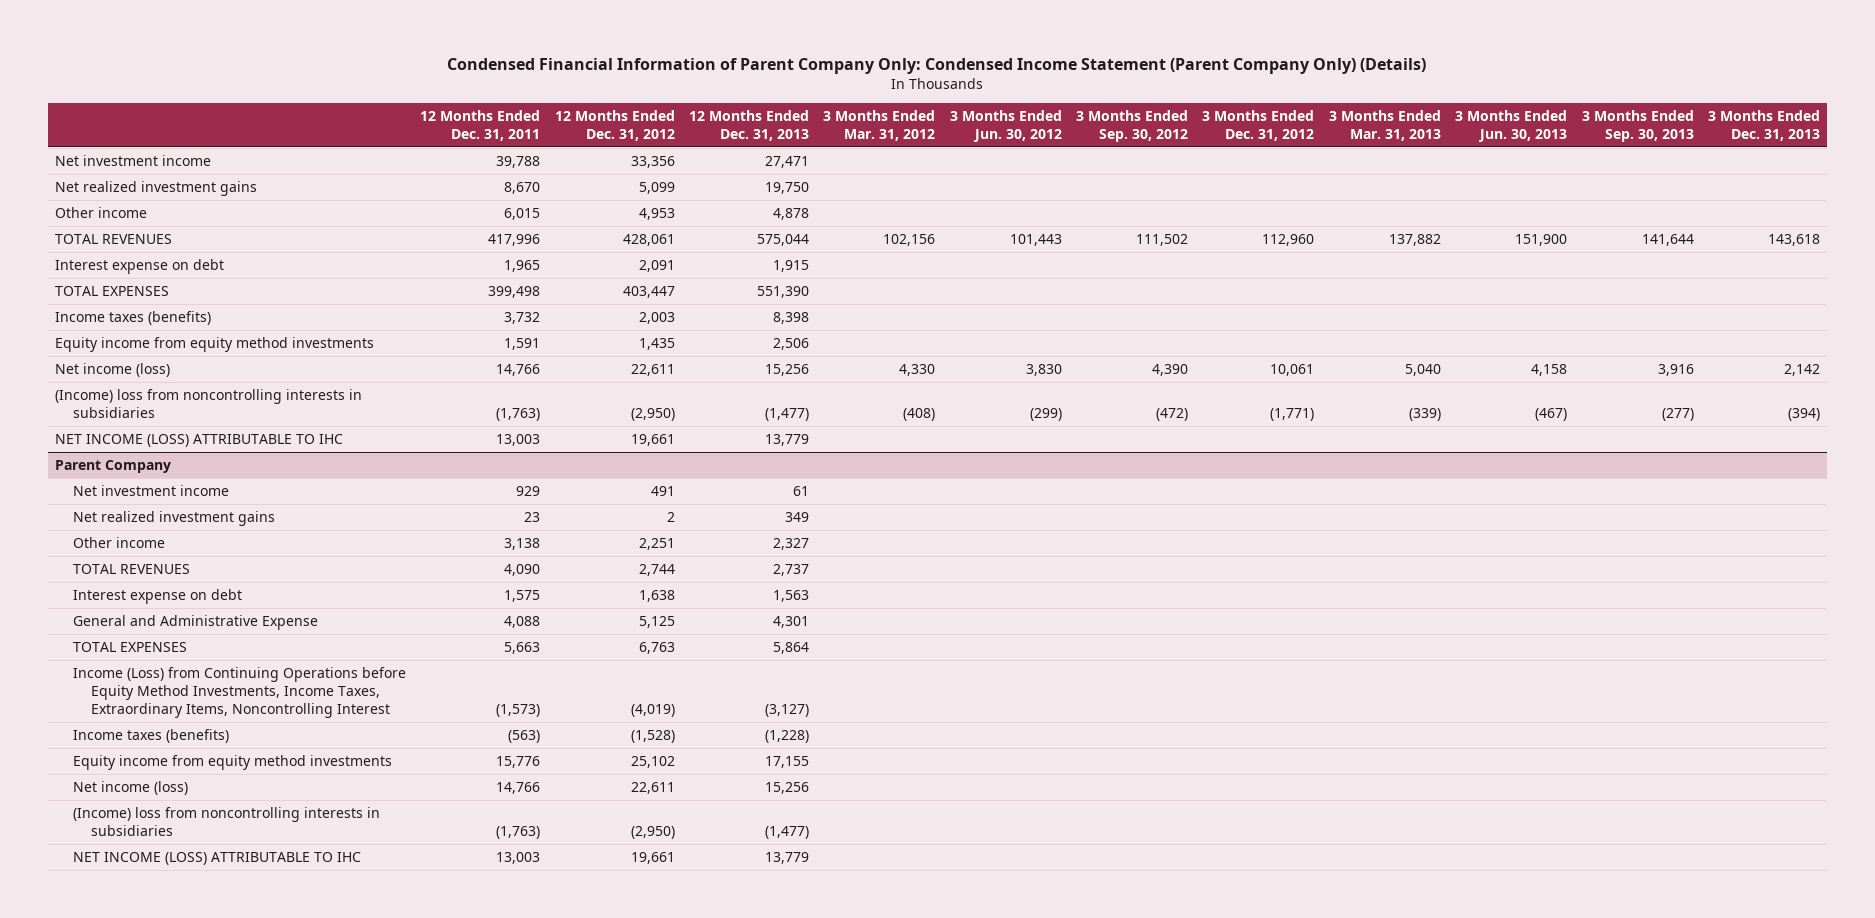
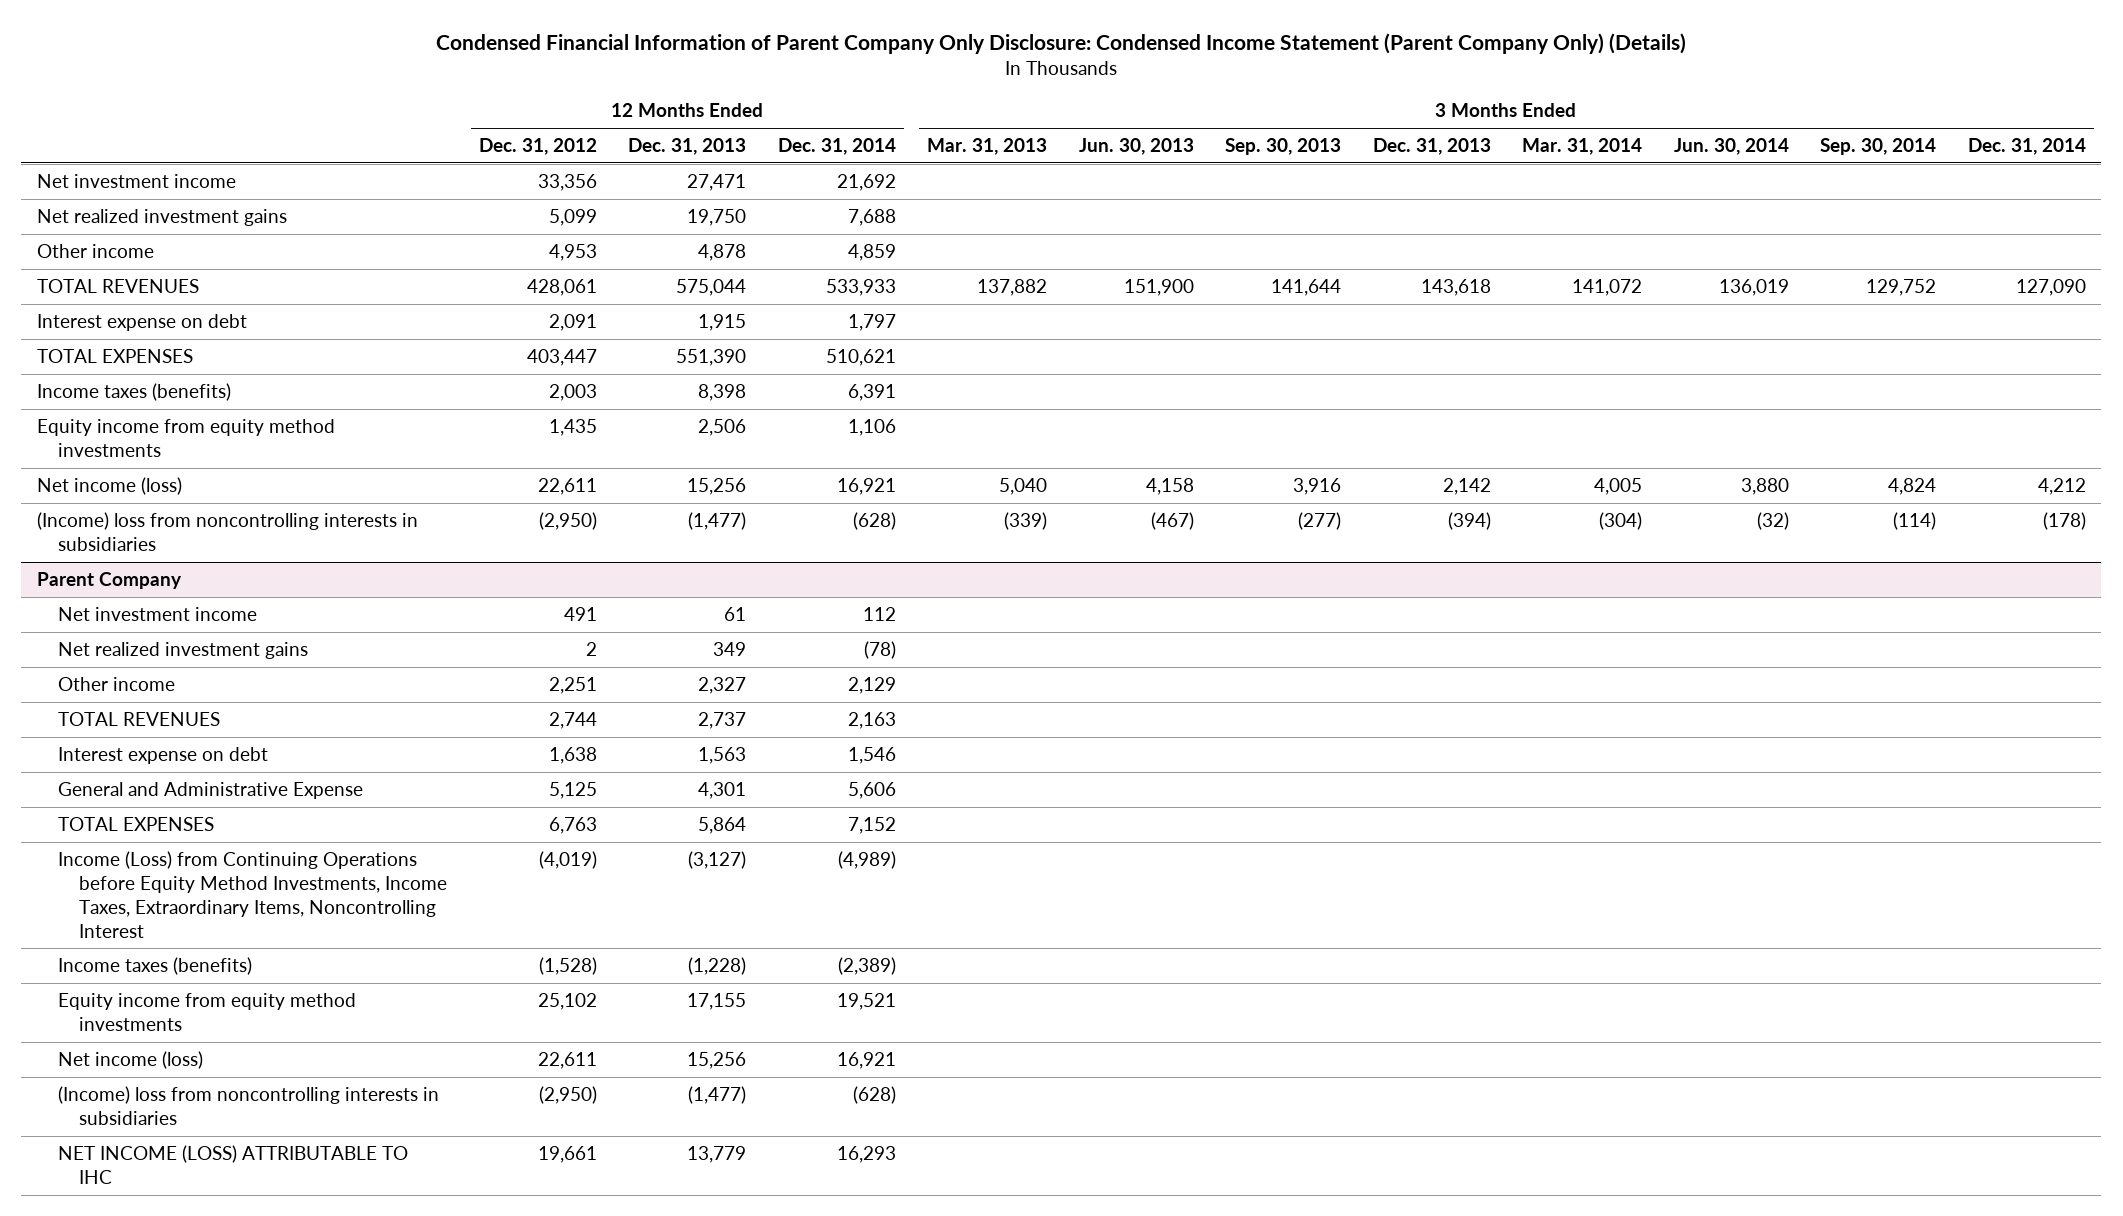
- Condensed Financial Information of Parent Company Only: Condensed Income Statement (Parent Company Only) (Details)
+ Condensed Financial Information of Parent Company Only Disclosure: Condensed Income Statement (Parent Company Only) (Details)
- | 12 Months Ended Dec. 31, 2011 | 12 Months Ended Dec. 31, 2012 | 12 Months Ended Dec. 31, 2013 | 3 Months Ended Mar. 31, 2012 | 3 Months Ended Jun. 30, 2012 | 3 Months Ended Sep. 30, 2012 | 3 Months Ended Dec. 31, 2012 | 3 Months Ended Mar. 31, 2013 | 3 Months Ended Jun. 30, 2013 | 3 Months Ended Sep. 30, 2013 | 3 Months Ended Dec. 31, 2013
+ | 12 Months Ended Dec. 31, 2012 | 12 Months Ended Dec. 31, 2013 | 12 Months Ended Dec. 31, 2014 | 3 Months Ended Mar. 31, 2013 | 3 Months Ended Jun. 30, 2013 | 3 Months Ended Sep. 30, 2013 | 3 Months Ended Dec. 31, 2013 | 3 Months Ended Mar. 31, 2014 | 3 Months Ended Jun. 30, 2014 | 3 Months Ended Sep. 30, 2014 | 3 Months Ended Dec. 31, 2014
- NET INCOME (LOSS) ATTRIBUTABLE TO IHC | 13,003 | 19,661 | 13,779 | | | | | | | |

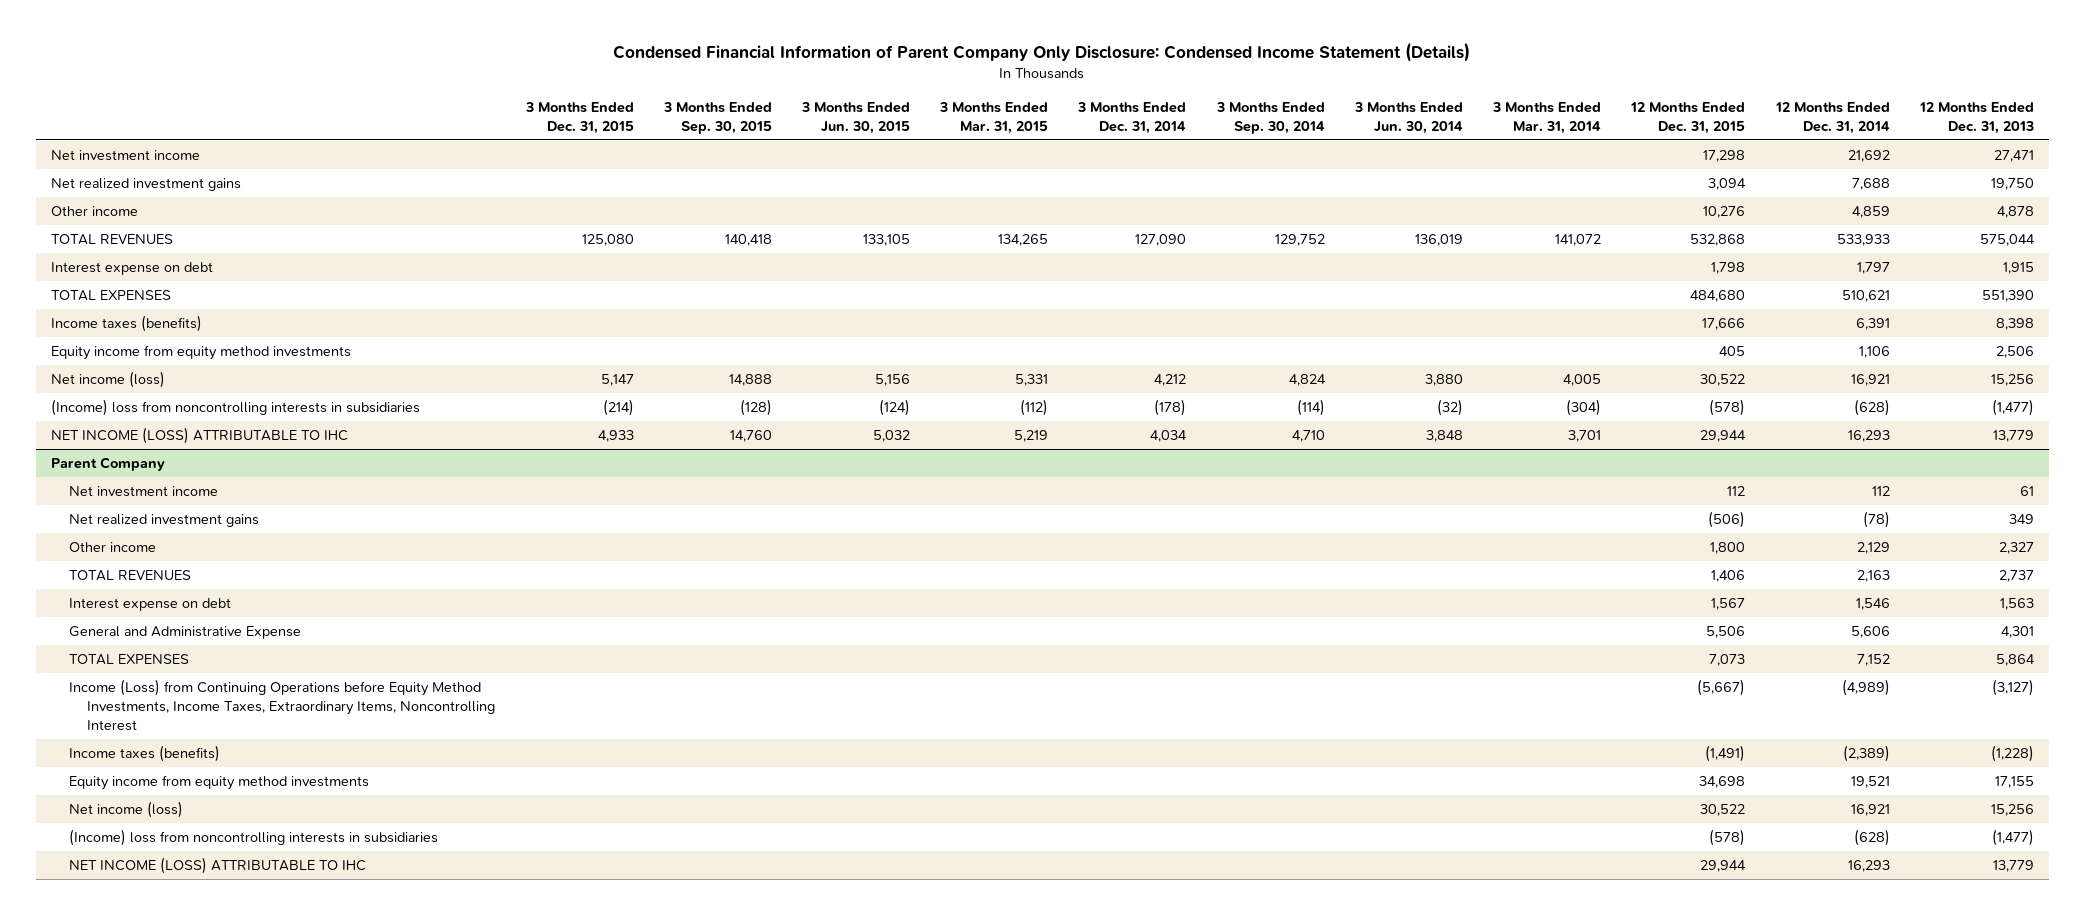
- Condensed Financial Information of Parent Company Only Disclosure: Condensed Income Statement (Parent Company Only) (Details)
+ Condensed Financial Information of Parent Company Only Disclosure: Condensed Income Statement (Details)
- | 12 Months Ended Dec. 31, 2012 | 12 Months Ended Dec. 31, 2013 | 12 Months Ended Dec. 31, 2014 | 3 Months Ended Mar. 31, 2013 | 3 Months Ended Jun. 30, 2013 | 3 Months Ended Sep. 30, 2013 | 3 Months Ended Dec. 31, 2013 | 3 Months Ended Mar. 31, 2014 | 3 Months Ended Jun. 30, 2014 | 3 Months Ended Sep. 30, 2014 | 3 Months Ended Dec. 31, 2014
+ | 3 Months Ended Dec. 31, 2015 | 3 Months Ended Sep. 30, 2015 | 3 Months Ended Jun. 30, 2015 | 3 Months Ended Mar. 31, 2015 | 3 Months Ended Dec. 31, 2014 | 3 Months Ended Sep. 30, 2014 | 3 Months Ended Jun. 30, 2014 | 3 Months Ended Mar. 31, 2014 | 12 Months Ended Dec. 31, 2015 | 12 Months Ended Dec. 31, 2014 | 12 Months Ended Dec. 31, 2013
+ NET INCOME (LOSS) ATTRIBUTABLE TO IHC | 4,933 | 14,760 | 5,032 | 5,219 | 4,034 | 4,710 | 3,848 | 3,701 | 29,944 | 16,293 | 13,779

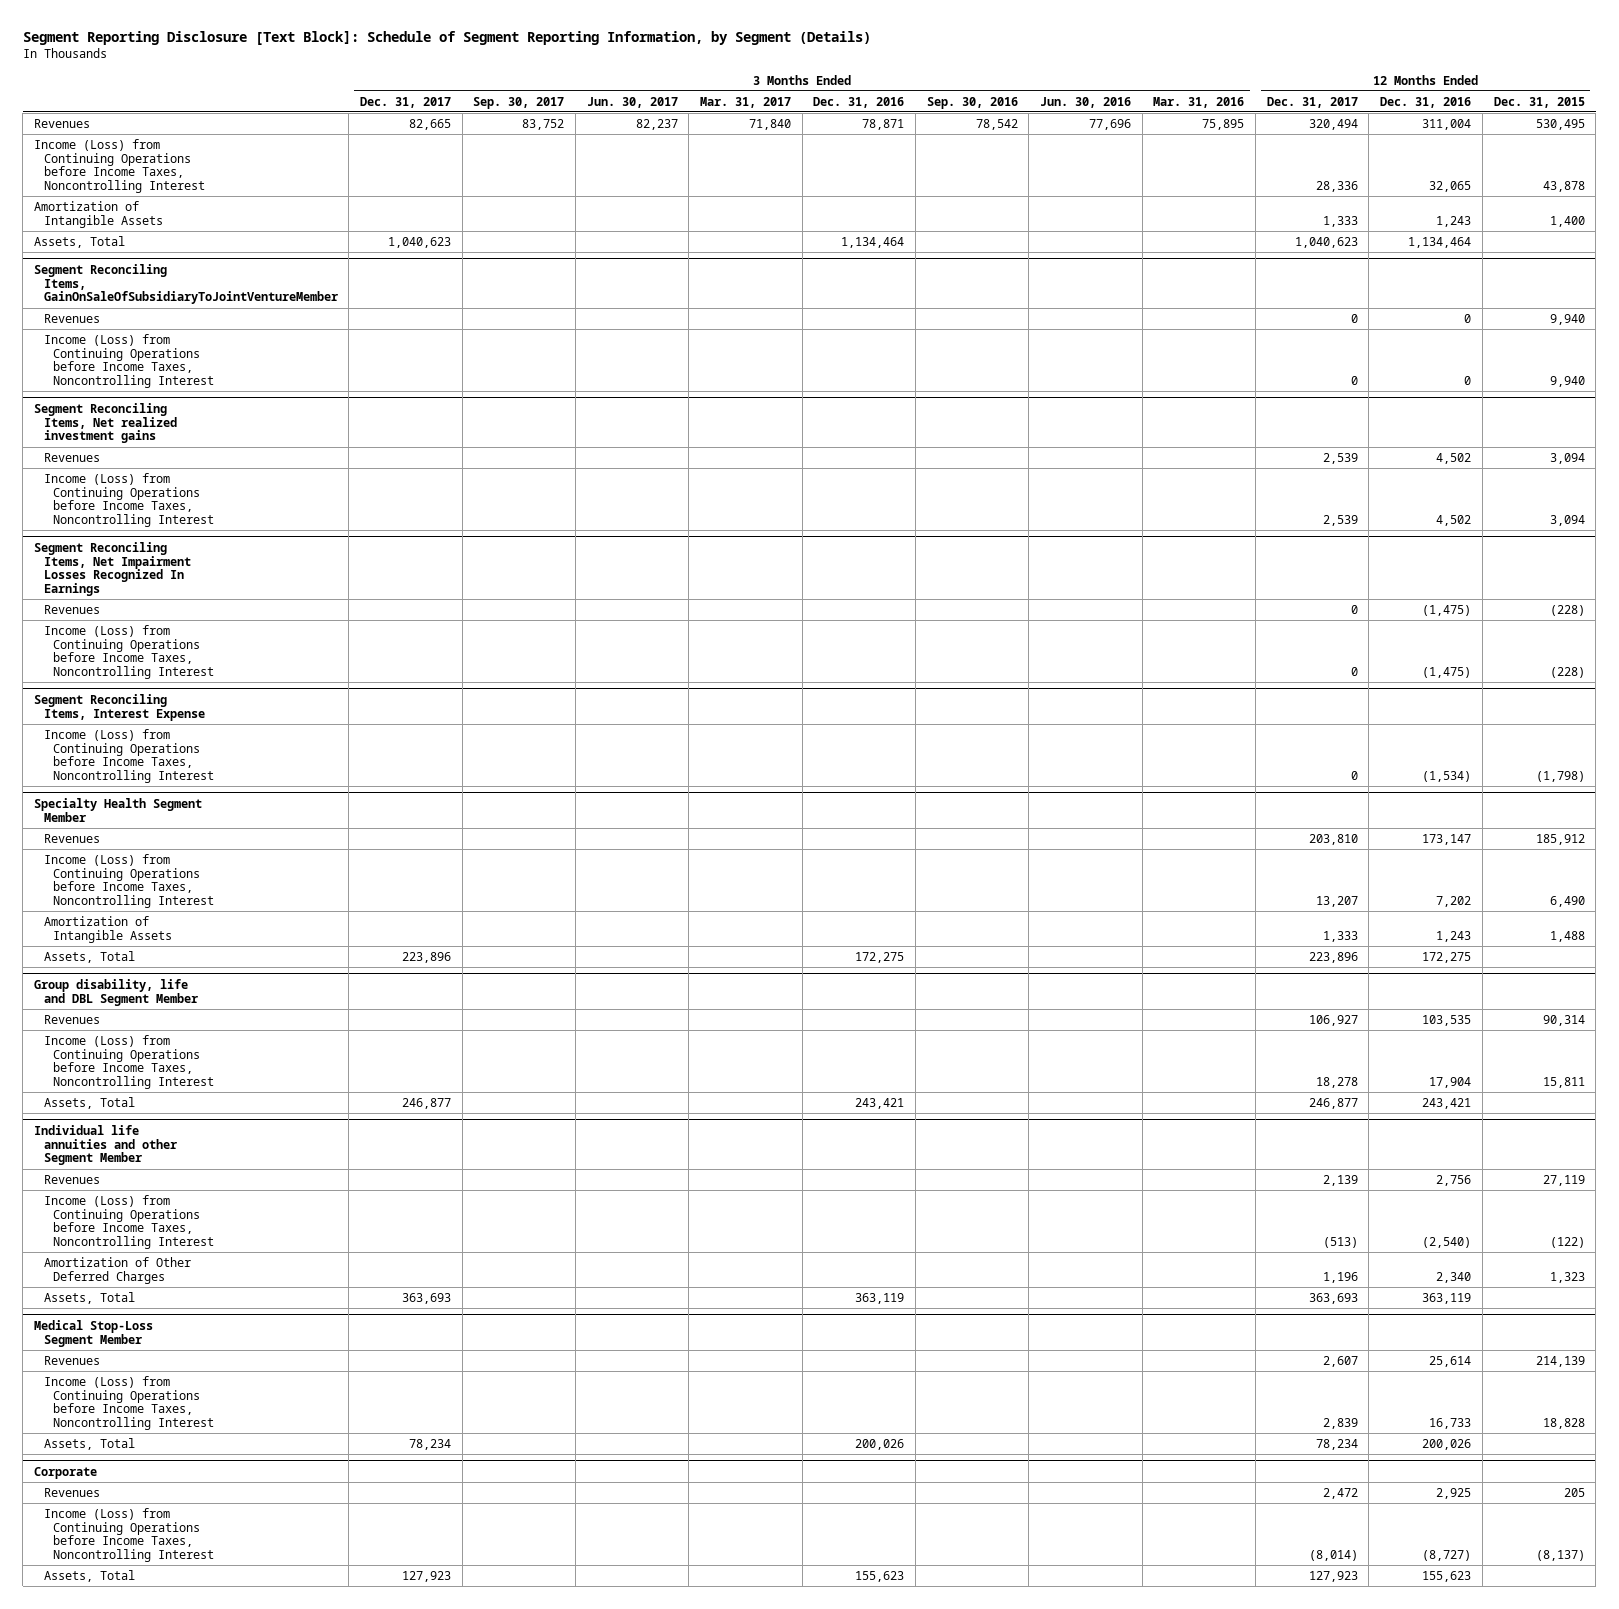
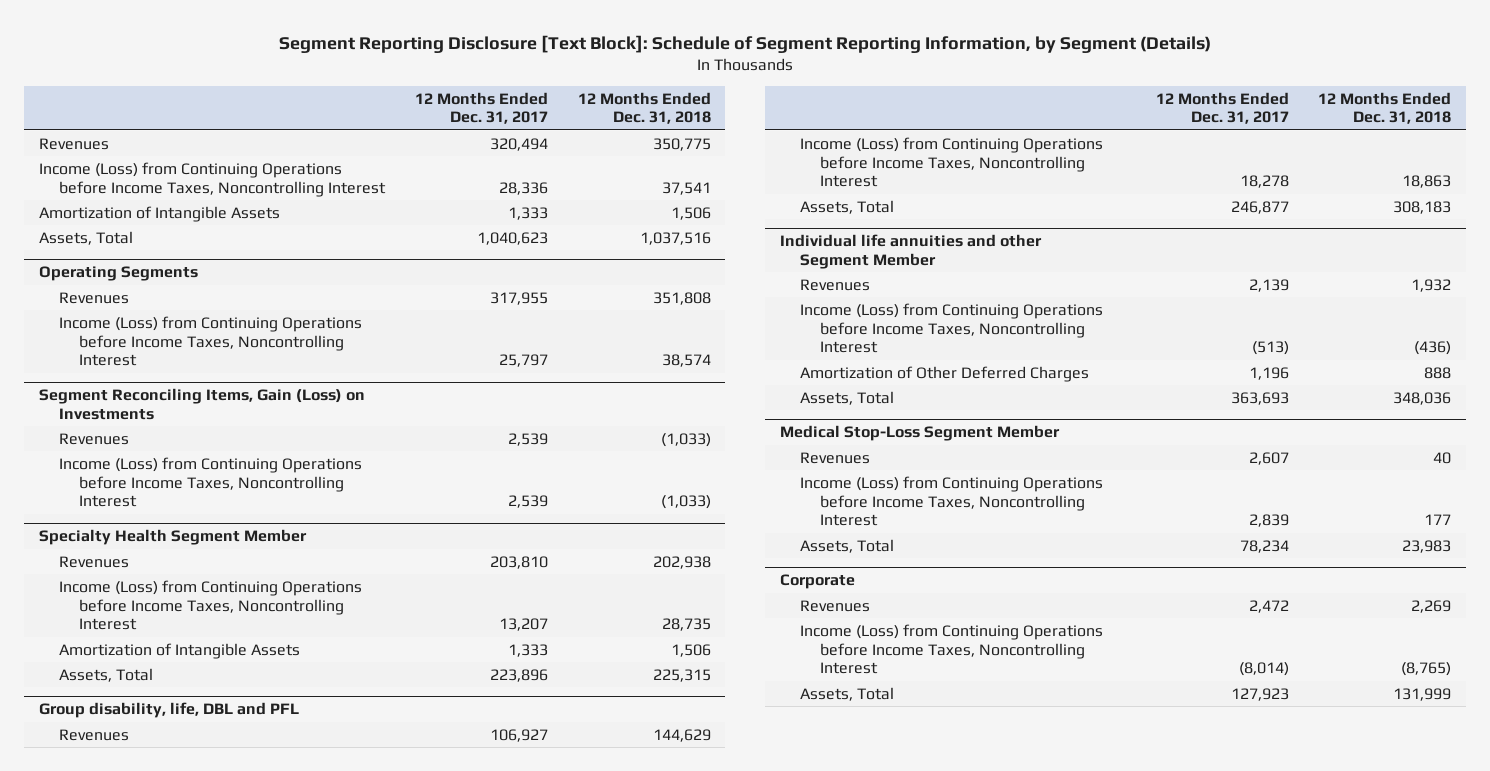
- | 3 Months Ended Dec. 31, 2017 | 3 Months Ended Sep. 30, 2017 | 3 Months Ended Jun. 30, 2017 | 3 Months Ended Mar. 31, 2017 | 3 Months Ended Dec. 31, 2016 | 3 Months Ended Sep. 30, 2016 | 3 Months Ended Jun. 30, 2016 | 3 Months Ended Mar. 31, 2016 | 12 Months Ended Dec. 31, 2017 | 12 Months Ended Dec. 31, 2016 | 12 Months Ended Dec. 31, 2015
+ | 12 Months Ended Dec. 31, 2017 | 12 Months Ended Dec. 31, 2018
- Segment Reconciling Items, GainOnSaleOfSubsidiaryToJointVentureMember
- Revenues | | | | | | | | | 0 | 0 | 9,940
- Income (Loss) from Continuing Operations before Income Taxes, Noncontrolling Interest | | | | | | | | | 0 | 0 | 9,940
- Segment Reconciling Items, Net realized investment gains
+ Operating Segments
+ Revenues | 317,955 | 351,808
+ Income (Loss) from Continuing Operations before Income Taxes, Noncontrolling Interest | 25,797 | 38,574
+ Segment Reconciling Items, Gain (Loss) on Investments
- Segment Reconciling Items, Net Impairment Losses Recognized In Earnings
- Revenues | | | | | | | | | 0 | (1,475) | (228)
- Income (Loss) from Continuing Operations before Income Taxes, Noncontrolling Interest | | | | | | | | | 0 | (1,475) | (228)
- Segment Reconciling Items, Interest Expense
- Income (Loss) from Continuing Operations before Income Taxes, Noncontrolling Interest | | | | | | | | | 0 | (1,534) | (1,798)
- Group disability, life and DBL Segment Member
+ Group disability, life, DBL and PFL

